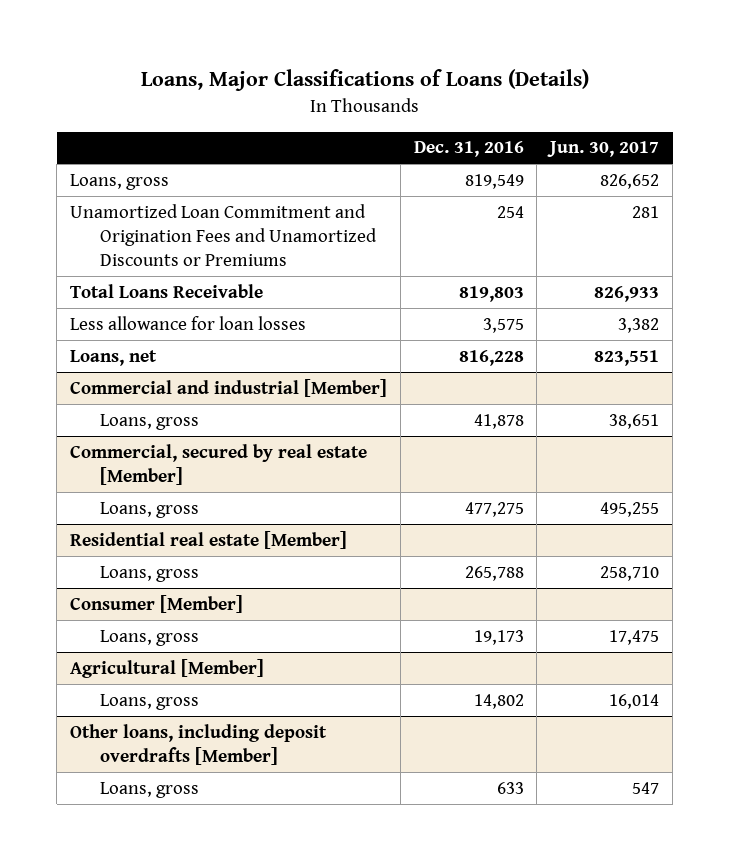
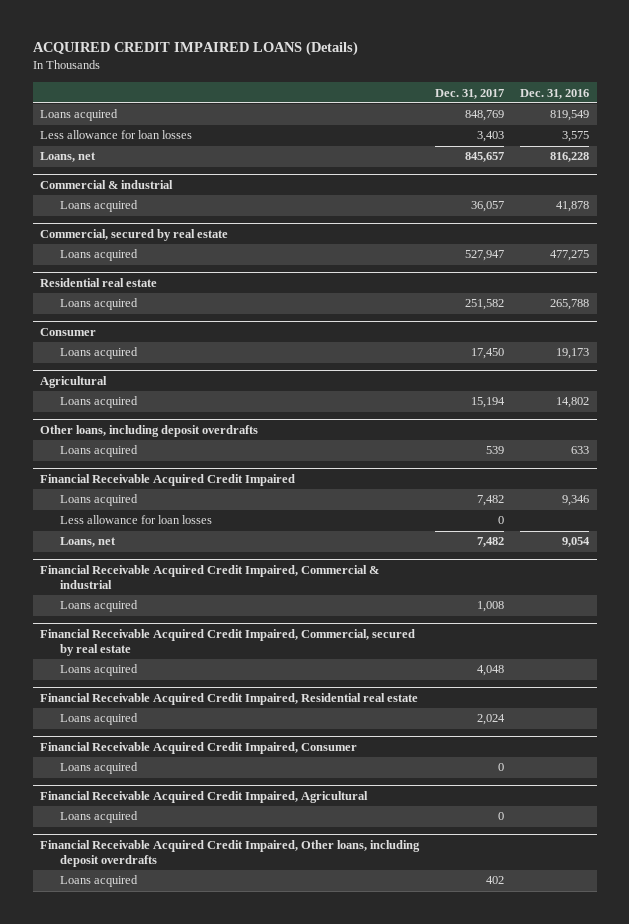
- Loans, Major Classifications of Loans (Details)
+ ACQUIRED CREDIT IMPAIRED LOANS (Details)
- | Dec. 31, 2016 | Jun. 30, 2017
+ | Dec. 31, 2017 | Dec. 31, 2016
- Loans, gross | 819,549 | 826,652
- Unamortized Loan Commitment and Origination Fees and Unamortized Discounts or Premiums | 254 | 281
- Total Loans Receivable | 819,803 | 826,933
+ Loans acquired | 848,769 | 819,549
- Commercial and industrial [Member]
- Loans, gross | 41,878 | 38,651
- Commercial, secured by real estate [Member]
- Loans, gross | 477,275 | 495,255
- Residential real estate [Member]
- Loans, gross | 265,788 | 258,710
- Consumer [Member]
- Loans, gross | 19,173 | 17,475
- Agricultural [Member]
- Loans, gross | 14,802 | 16,014
- Other loans, including deposit overdrafts [Member]
- Loans, gross | 633 | 547
+ Commercial & industrial
+ Loans acquired | 36,057 | 41,878
+ Commercial, secured by real estate
+ Loans acquired | 527,947 | 477,275
+ Residential real estate
+ Loans acquired | 251,582 | 265,788
+ Consumer
+ Loans acquired | 17,450 | 19,173
+ Agricultural
+ Loans acquired | 15,194 | 14,802
+ Other loans, including deposit overdrafts
+ Loans acquired | 539 | 633
+ Financial Receivable Acquired Credit Impaired
+ Loans acquired | 7,482 | 9,346
+ Less allowance for loan losses | 0 |
+ Loans, net | 7,482 | 9,054
+ Financial Receivable Acquired Credit Impaired, Commercial & industrial
+ Loans acquired | 1,008 |
+ Financial Receivable Acquired Credit Impaired, Commercial, secured by real estate
+ Loans acquired | 4,048 |
+ Financial Receivable Acquired Credit Impaired, Residential real estate
+ Loans acquired | 2,024 |
+ Financial Receivable Acquired Credit Impaired, Consumer
+ Loans acquired | 0 |
+ Financial Receivable Acquired Credit Impaired, Agricultural
+ Loans acquired | 0 |
+ Financial Receivable Acquired Credit Impaired, Other loans, including deposit overdrafts
+ Loans acquired | 402 |

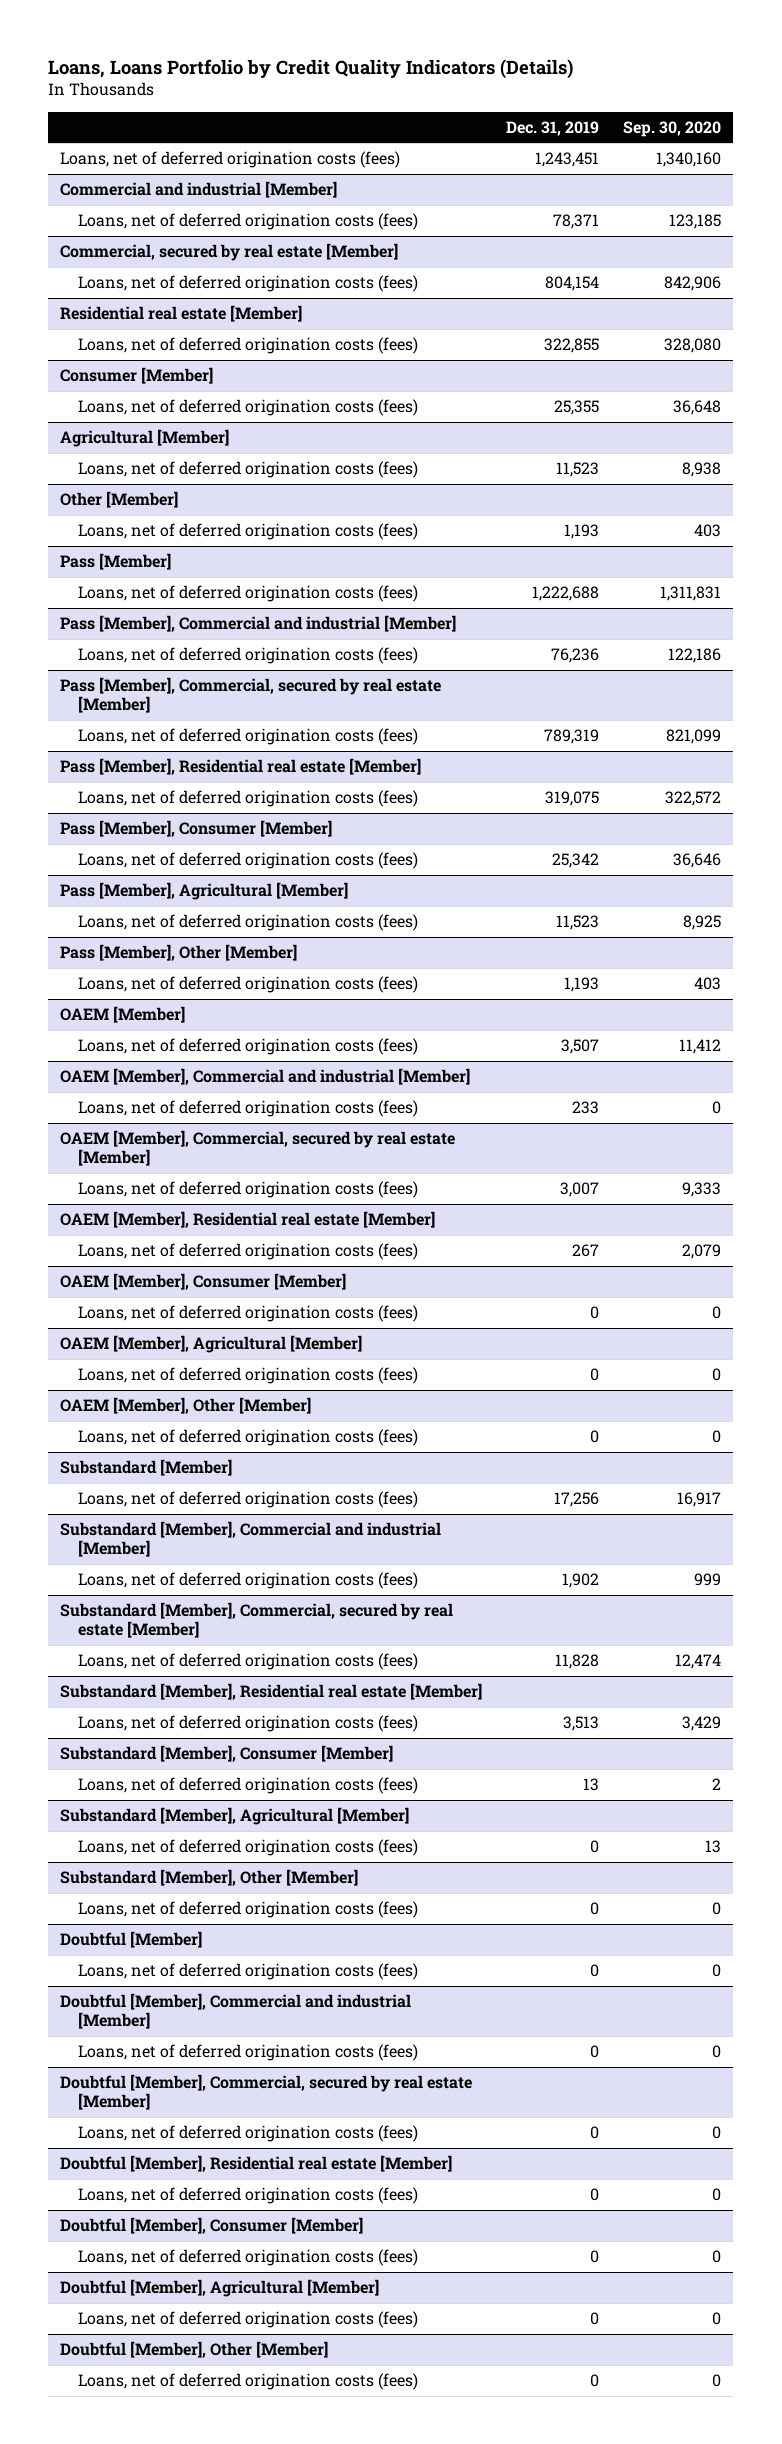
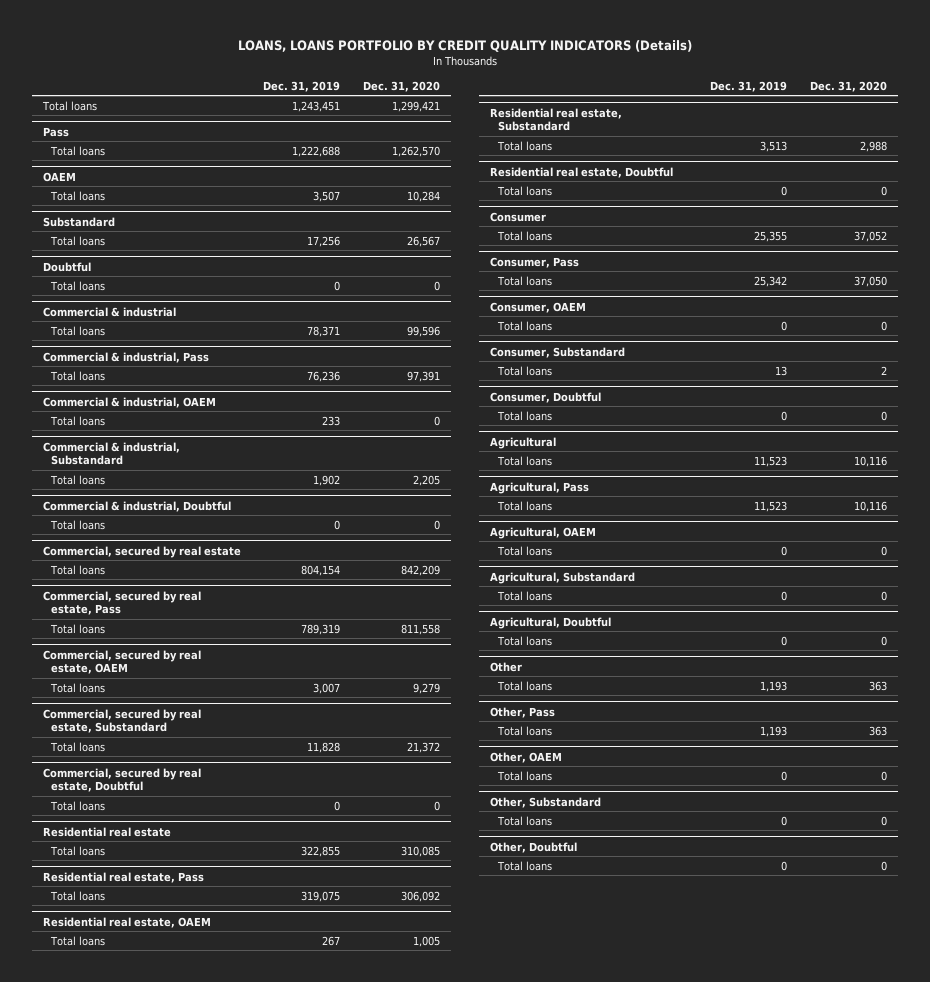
- Loans, Loans Portfolio by Credit Quality Indicators (Details)
+ LOANS, LOANS PORTFOLIO BY CREDIT QUALITY INDICATORS (Details)
- | Dec. 31, 2019 | Sep. 30, 2020
+ | Dec. 31, 2019 | Dec. 31, 2020
- Loans, net of deferred origination costs (fees) | 1,243,451 | 1,340,160
- Commercial and industrial [Member]
- Loans, net of deferred origination costs (fees) | 78,371 | 123,185
- Commercial, secured by real estate [Member]
- Loans, net of deferred origination costs (fees) | 804,154 | 842,906
- Residential real estate [Member]
- Loans, net of deferred origination costs (fees) | 322,855 | 328,080
- Consumer [Member]
- Loans, net of deferred origination costs (fees) | 25,355 | 36,648
- Agricultural [Member]
- Loans, net of deferred origination costs (fees) | 11,523 | 8,938
- Other [Member]
- Loans, net of deferred origination costs (fees) | 1,193 | 403
- Pass [Member]
- Loans, net of deferred origination costs (fees) | 1,222,688 | 1,311,831
- Pass [Member], Commercial and industrial [Member]
- Loans, net of deferred origination costs (fees) | 76,236 | 122,186
- Pass [Member], Commercial, secured by real estate [Member]
- Loans, net of deferred origination costs (fees) | 789,319 | 821,099
- Pass [Member], Residential real estate [Member]
- Loans, net of deferred origination costs (fees) | 319,075 | 322,572
- Pass [Member], Consumer [Member]
- Loans, net of deferred origination costs (fees) | 25,342 | 36,646
- Pass [Member], Agricultural [Member]
- Loans, net of deferred origination costs (fees) | 11,523 | 8,925
- Pass [Member], Other [Member]
- Loans, net of deferred origination costs (fees) | 1,193 | 403
- OAEM [Member]
- Loans, net of deferred origination costs (fees) | 3,507 | 11,412
- OAEM [Member], Commercial and industrial [Member]
- Loans, net of deferred origination costs (fees) | 233 | 0
- OAEM [Member], Commercial, secured by real estate [Member]
- Loans, net of deferred origination costs (fees) | 3,007 | 9,333
- OAEM [Member], Residential real estate [Member]
- Loans, net of deferred origination costs (fees) | 267 | 2,079
- OAEM [Member], Consumer [Member]
- Loans, net of deferred origination costs (fees) | 0 | 0
- OAEM [Member], Agricultural [Member]
- Loans, net of deferred origination costs (fees) | 0 | 0
- OAEM [Member], Other [Member]
- Loans, net of deferred origination costs (fees) | 0 | 0
- Substandard [Member]
- Loans, net of deferred origination costs (fees) | 17,256 | 16,917
- Substandard [Member], Commercial and industrial [Member]
- Loans, net of deferred origination costs (fees) | 1,902 | 999
- Substandard [Member], Commercial, secured by real estate [Member]
- Loans, net of deferred origination costs (fees) | 11,828 | 12,474
- Substandard [Member], Residential real estate [Member]
- Loans, net of deferred origination costs (fees) | 3,513 | 3,429
- Substandard [Member], Consumer [Member]
- Loans, net of deferred origination costs (fees) | 13 | 2
- Substandard [Member], Agricultural [Member]
- Loans, net of deferred origination costs (fees) | 0 | 13
- Substandard [Member], Other [Member]
- Loans, net of deferred origination costs (fees) | 0 | 0
- Doubtful [Member]
- Loans, net of deferred origination costs (fees) | 0 | 0
- Doubtful [Member], Commercial and industrial [Member]
- Loans, net of deferred origination costs (fees) | 0 | 0
- Doubtful [Member], Commercial, secured by real estate [Member]
- Loans, net of deferred origination costs (fees) | 0 | 0
- Doubtful [Member], Residential real estate [Member]
- Loans, net of deferred origination costs (fees) | 0 | 0
- Doubtful [Member], Consumer [Member]
- Loans, net of deferred origination costs (fees) | 0 | 0
- Doubtful [Member], Agricultural [Member]
- Loans, net of deferred origination costs (fees) | 0 | 0
- Doubtful [Member], Other [Member]
- Loans, net of deferred origination costs (fees) | 0 | 0
+ Total loans | 1,243,451 | 1,299,421
+ Pass
+ Total loans | 1,222,688 | 1,262,570
+ OAEM
+ Total loans | 3,507 | 10,284
+ Substandard
+ Total loans | 17,256 | 26,567
+ Doubtful
+ Total loans | 0 | 0
+ Commercial & industrial
+ Total loans | 78,371 | 99,596
+ Commercial & industrial, Pass
+ Total loans | 76,236 | 97,391
+ Commercial & industrial, OAEM
+ Total loans | 233 | 0
+ Commercial & industrial, Substandard
+ Total loans | 1,902 | 2,205
+ Commercial & industrial, Doubtful
+ Total loans | 0 | 0
+ Commercial, secured by real estate
+ Total loans | 804,154 | 842,209
+ Commercial, secured by real estate, Pass
+ Total loans | 789,319 | 811,558
+ Commercial, secured by real estate, OAEM
+ Total loans | 3,007 | 9,279
+ Commercial, secured by real estate, Substandard
+ Total loans | 11,828 | 21,372
+ Commercial, secured by real estate, Doubtful
+ Total loans | 0 | 0
+ Residential real estate
+ Total loans | 322,855 | 310,085
+ Residential real estate, Pass
+ Total loans | 319,075 | 306,092
+ Residential real estate, OAEM
+ Total loans | 267 | 1,005
+ Residential real estate, Substandard
+ Total loans | 3,513 | 2,988
+ Residential real estate, Doubtful
+ Total loans | 0 | 0
+ Consumer
+ Total loans | 25,355 | 37,052
+ Consumer, Pass
+ Total loans | 25,342 | 37,050
+ Consumer, OAEM
+ Total loans | 0 | 0
+ Consumer, Substandard
+ Total loans | 13 | 2
+ Consumer, Doubtful
+ Total loans | 0 | 0
+ Agricultural
+ Total loans | 11,523 | 10,116
+ Agricultural, Pass
+ Total loans | 11,523 | 10,116
+ Agricultural, OAEM
+ Total loans | 0 | 0
+ Agricultural, Substandard
+ Total loans | 0 | 0
+ Agricultural, Doubtful
+ Total loans | 0 | 0
+ Other
+ Total loans | 1,193 | 363
+ Other, Pass
+ Total loans | 1,193 | 363
+ Other, OAEM
+ Total loans | 0 | 0
+ Other, Substandard
+ Total loans | 0 | 0
+ Other, Doubtful
+ Total loans | 0 | 0

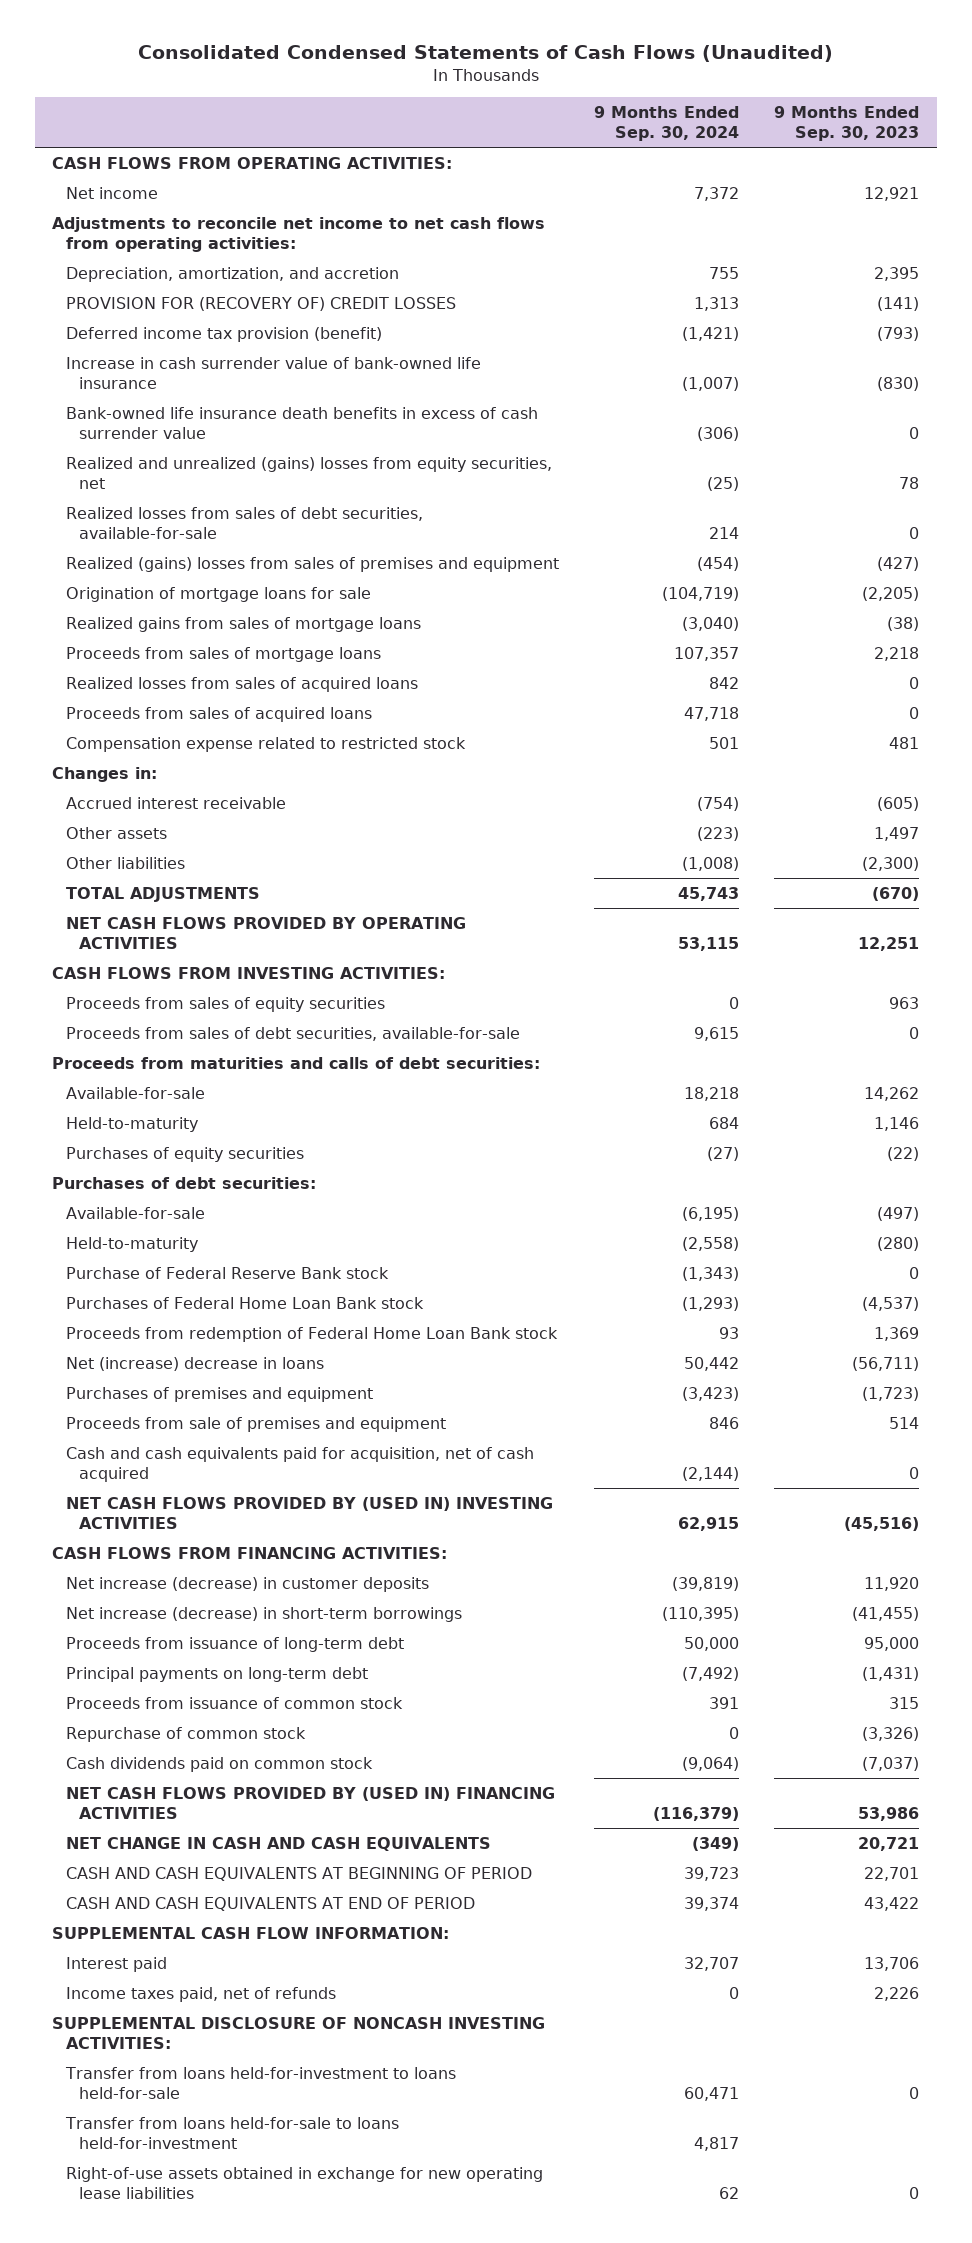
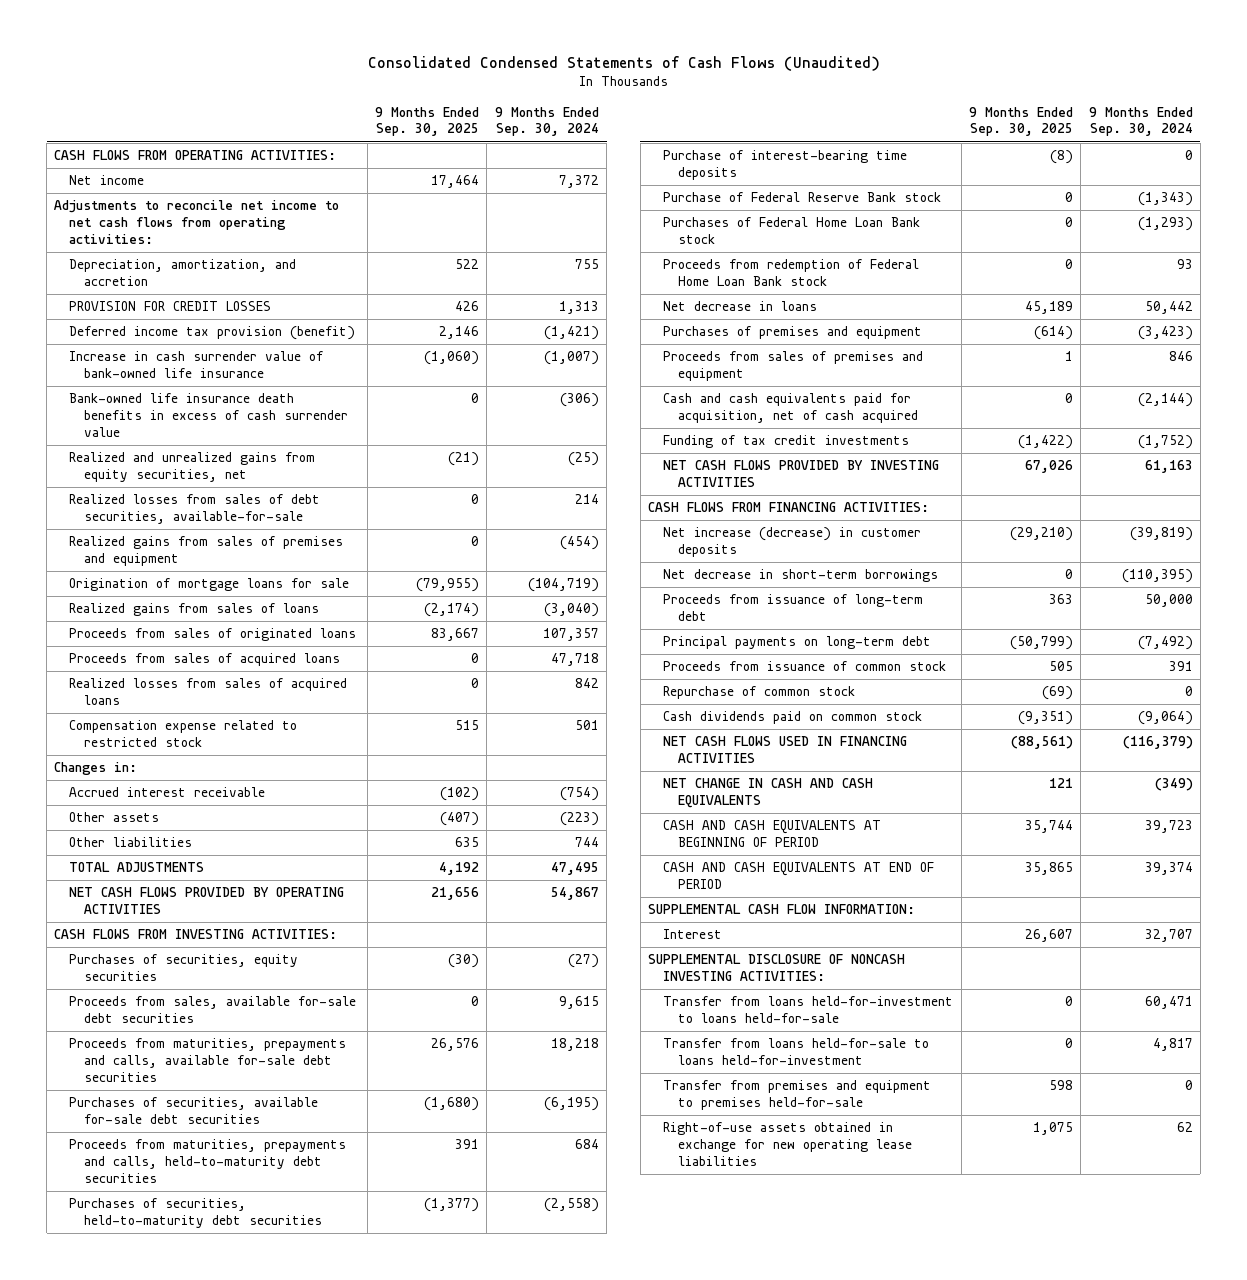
- | 9 Months Ended Sep. 30, 2024 | 9 Months Ended Sep. 30, 2023
+ | 9 Months Ended Sep. 30, 2025 | 9 Months Ended Sep. 30, 2024
- PROVISION FOR (RECOVERY OF) CREDIT LOSSES | 1,313 | (141)
+ PROVISION FOR CREDIT LOSSES | 426 | 1,313
- Realized and unrealized (gains) losses from equity securities, net | (25) | 78
+ Realized and unrealized gains from equity securities, net | (21) | (25)
- Realized (gains) losses from sales of premises and equipment | (454) | (427)
+ Realized gains from sales of premises and equipment | 0 | (454)
- Realized gains from sales of mortgage loans | (3,040) | (38)
- Proceeds from sales of mortgage loans | 107,357 | 2,218
+ Realized gains from sales of loans | (2,174) | (3,040)
+ Proceeds from sales of originated loans | 83,667 | 107,357
moved down: Realized losses from sales of acquired loans | 0 | 842
- Other liabilities | (1,008) | (2,300)
- TOTAL ADJUSTMENTS | 45,743 | (670)
- NET CASH FLOWS PROVIDED BY OPERATING ACTIVITIES | 53,115 | 12,251
+ Other liabilities | 635 | 744
+ TOTAL ADJUSTMENTS | 4,192 | 47,495
+ NET CASH FLOWS PROVIDED BY OPERATING ACTIVITIES | 21,656 | 54,867
- Proceeds from sales of equity securities | 0 | 963
- Proceeds from sales of debt securities, available-for-sale | 9,615 | 0
- Proceeds from maturities and calls of debt securities:
- Available-for-sale | 18,218 | 14,262
- Held-to-maturity | 684 | 1,146
- Purchases of equity securities | (27) | (22)
- Purchases of debt securities:
- Available-for-sale | (6,195) | (497)
- Held-to-maturity | (2,558) | (280)
+ Purchases of securities, equity securities | (30) | (27)
+ Proceeds from sales, available for-sale debt securities | 0 | 9,615
+ Proceeds from maturities, prepayments and calls, available for-sale debt securities | 26,576 | 18,218
+ Purchases of securities, available for-sale debt securities | (1,680) | (6,195)
+ Proceeds from maturities, prepayments and calls, held-to-maturity debt securities | 391 | 684
+ Purchases of securities, held-to-maturity debt securities | (1,377) | (2,558)
+ Purchase of interest-bearing time deposits | (8) | 0
- Net (increase) decrease in loans | 50,442 | (56,711)
+ Net decrease in loans | 45,189 | 50,442
- Proceeds from sale of premises and equipment | 846 | 514
+ Proceeds from sales of premises and equipment | 1 | 846
- NET CASH FLOWS PROVIDED BY (USED IN) INVESTING ACTIVITIES | 62,915 | (45,516)
+ Funding of tax credit investments | (1,422) | (1,752)
+ NET CASH FLOWS PROVIDED BY INVESTING ACTIVITIES | 67,026 | 61,163
- Net increase (decrease) in short-term borrowings | (110,395) | (41,455)
+ Net decrease in short-term borrowings | 0 | (110,395)
- NET CASH FLOWS PROVIDED BY (USED IN) FINANCING ACTIVITIES | (116,379) | 53,986
+ NET CASH FLOWS USED IN FINANCING ACTIVITIES | (88,561) | (116,379)
- Interest paid | 32,707 | 13,706
- Income taxes paid, net of refunds | 0 | 2,226
+ Interest | 26,607 | 32,707
+ Transfer from premises and equipment to premises held-for-sale | 598 | 0

